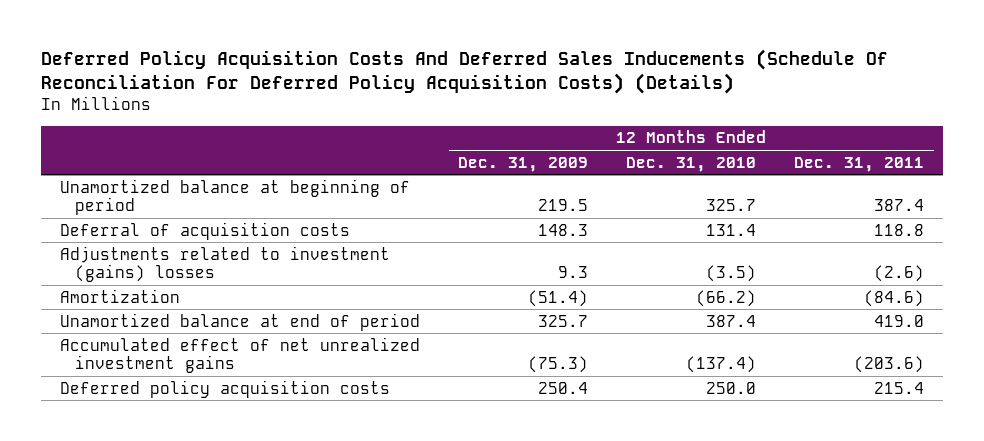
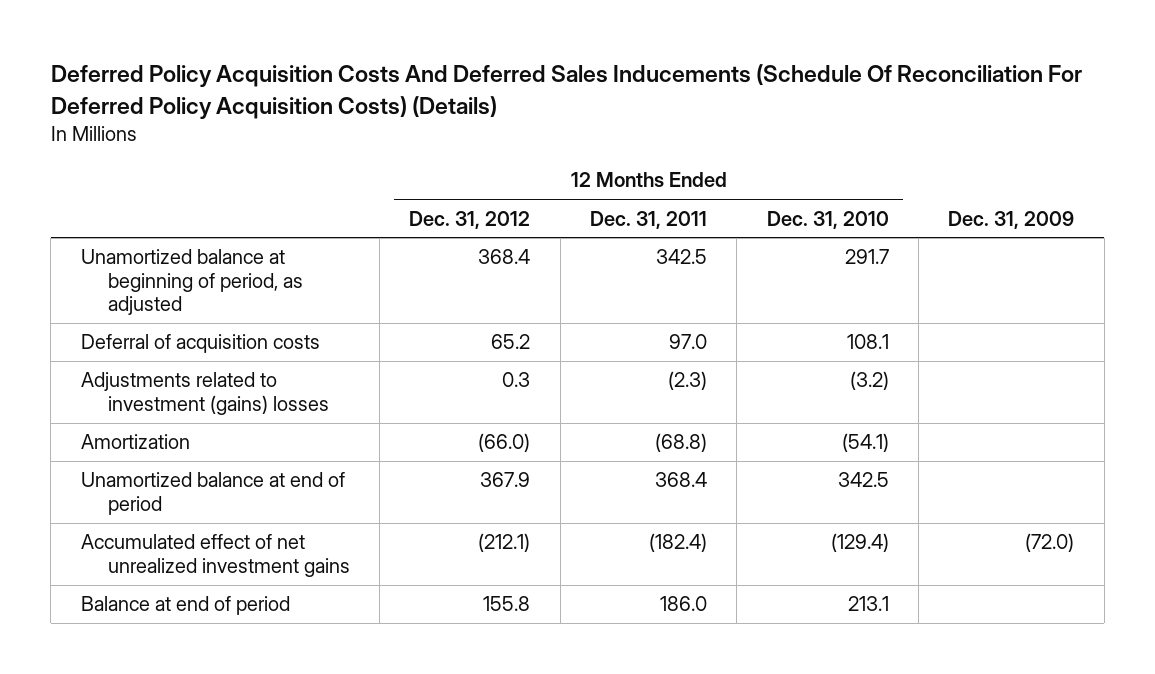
- | 12 Months Ended Dec. 31, 2009 | 12 Months Ended Dec. 31, 2010 | 12 Months Ended Dec. 31, 2011
+ | 12 Months Ended Dec. 31, 2012 | 12 Months Ended Dec. 31, 2011 | 12 Months Ended Dec. 31, 2010 | Dec. 31, 2009
- Unamortized balance at beginning of period | 219.5 | 325.7 | 387.4
- Deferral of acquisition costs | 148.3 | 131.4 | 118.8
- Adjustments related to investment (gains) losses | 9.3 | (3.5) | (2.6)
- Amortization | (51.4) | (66.2) | (84.6)
- Unamortized balance at end of period | 325.7 | 387.4 | 419.0
- Accumulated effect of net unrealized investment gains | (75.3) | (137.4) | (203.6)
- Deferred policy acquisition costs | 250.4 | 250.0 | 215.4
+ Unamortized balance at beginning of period, as adjusted | 368.4 | 342.5 | 291.7 |
+ Deferral of acquisition costs | 65.2 | 97.0 | 108.1 |
+ Adjustments related to investment (gains) losses | 0.3 | (2.3) | (3.2) |
+ Amortization | (66.0) | (68.8) | (54.1) |
+ Unamortized balance at end of period | 367.9 | 368.4 | 342.5 |
+ Accumulated effect of net unrealized investment gains | (212.1) | (182.4) | (129.4) | (72.0)
+ Balance at end of period | 155.8 | 186.0 | 213.1 |

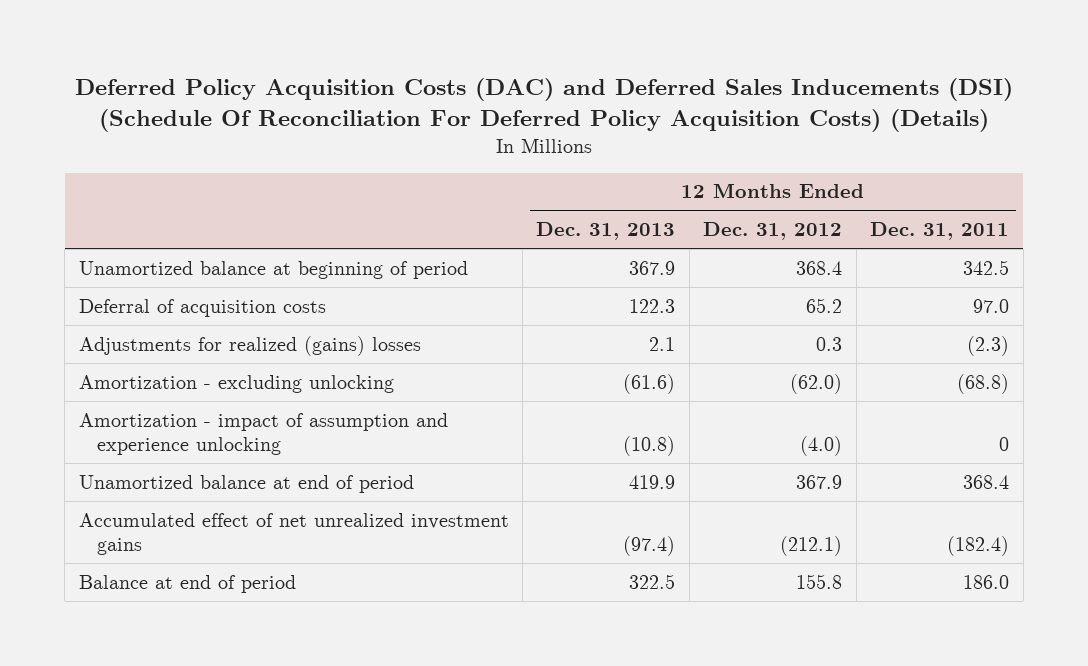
- Deferred Policy Acquisition Costs And Deferred Sales Inducements (Schedule Of Reconciliation For Deferred Policy Acquisition Costs) (Details)
+ Deferred Policy Acquisition Costs (DAC) and Deferred Sales Inducements (DSI) (Schedule Of Reconciliation For Deferred Policy Acquisition Costs) (Details)
- | 12 Months Ended Dec. 31, 2012 | 12 Months Ended Dec. 31, 2011 | 12 Months Ended Dec. 31, 2010 | Dec. 31, 2009
+ | 12 Months Ended Dec. 31, 2013 | 12 Months Ended Dec. 31, 2012 | 12 Months Ended Dec. 31, 2011
- Unamortized balance at beginning of period, as adjusted | 368.4 | 342.5 | 291.7 |
+ Unamortized balance at beginning of period | 367.9 | 368.4 | 342.5
- Adjustments related to investment (gains) losses | 0.3 | (2.3) | (3.2) |
- Amortization | (66.0) | (68.8) | (54.1) |
+ Adjustments for realized (gains) losses | 2.1 | 0.3 | (2.3)
+ Amortization - excluding unlocking | (61.6) | (62.0) | (68.8)
+ Amortization - impact of assumption and experience unlocking | (10.8) | (4.0) | 0

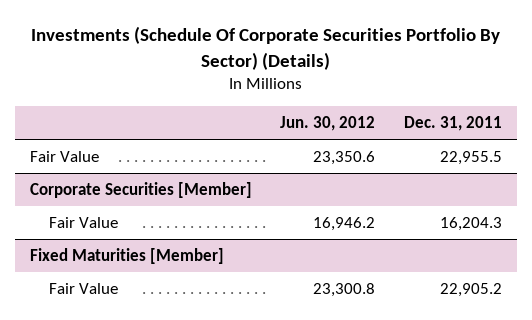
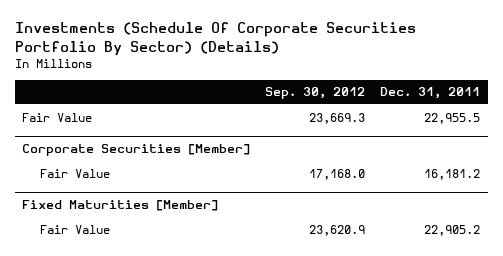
- | Jun. 30, 2012 | Dec. 31, 2011
+ | Sep. 30, 2012 | Dec. 31, 2011
@ Corporate Securities [Member]
- Fair Value | 16,946.2 | 16,204.3
+ Fair Value | 17,168.0 | 16,181.2

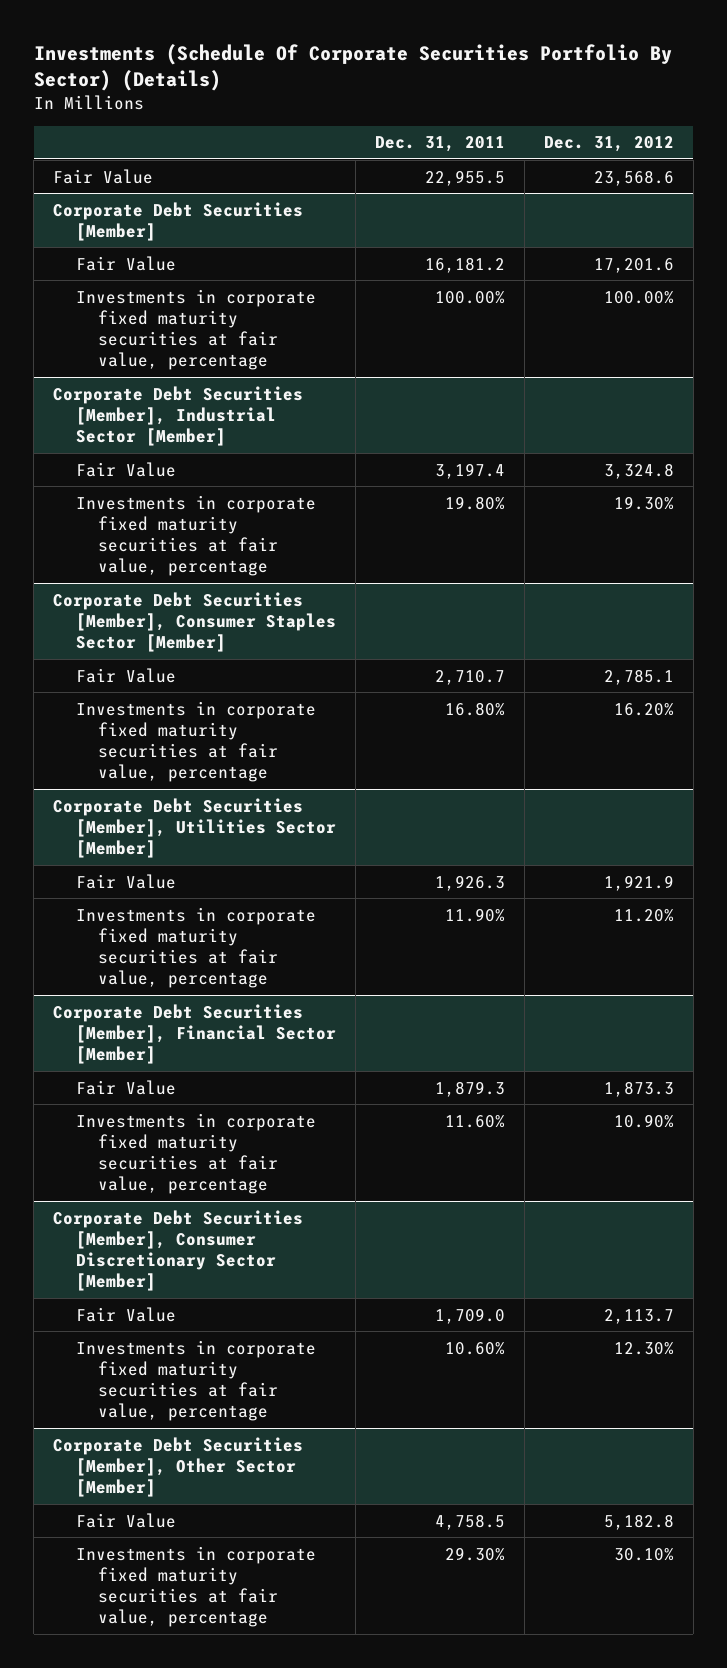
- | Sep. 30, 2012 | Dec. 31, 2011
+ | Dec. 31, 2011 | Dec. 31, 2012
- Corporate Securities [Member]
+ Corporate Debt Securities [Member]
- Fixed Maturities [Member]
- Fair Value | 23,620.9 | 22,905.2
+ Investments in corporate fixed maturity securities at fair value, percentage | 100.00% | 100.00%
+ Corporate Debt Securities [Member], Industrial Sector [Member]
+ Fair Value | 3,197.4 | 3,324.8
+ Investments in corporate fixed maturity securities at fair value, percentage | 19.80% | 19.30%
+ Corporate Debt Securities [Member], Consumer Staples Sector [Member]
+ Fair Value | 2,710.7 | 2,785.1
+ Investments in corporate fixed maturity securities at fair value, percentage | 16.80% | 16.20%
+ Corporate Debt Securities [Member], Utilities Sector [Member]
+ Fair Value | 1,926.3 | 1,921.9
+ Investments in corporate fixed maturity securities at fair value, percentage | 11.90% | 11.20%
+ Corporate Debt Securities [Member], Financial Sector [Member]
+ Fair Value | 1,879.3 | 1,873.3
+ Investments in corporate fixed maturity securities at fair value, percentage | 11.60% | 10.90%
+ Corporate Debt Securities [Member], Consumer Discretionary Sector [Member]
+ Fair Value | 1,709.0 | 2,113.7
+ Investments in corporate fixed maturity securities at fair value, percentage | 10.60% | 12.30%
+ Corporate Debt Securities [Member], Other Sector [Member]
+ Fair Value | 4,758.5 | 5,182.8
+ Investments in corporate fixed maturity securities at fair value, percentage | 29.30% | 30.10%

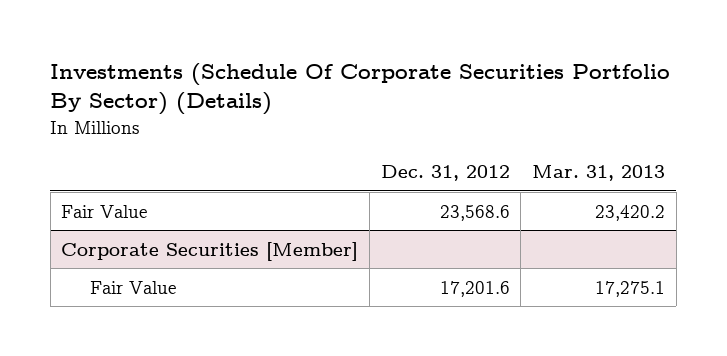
- | Dec. 31, 2011 | Dec. 31, 2012
+ | Dec. 31, 2012 | Mar. 31, 2013
- Corporate Debt Securities [Member]
+ Corporate Securities [Member]
- Investments in corporate fixed maturity securities at fair value, percentage | 100.00% | 100.00%
- Corporate Debt Securities [Member], Industrial Sector [Member]
- Fair Value | 3,197.4 | 3,324.8
- Investments in corporate fixed maturity securities at fair value, percentage | 19.80% | 19.30%
- Corporate Debt Securities [Member], Consumer Staples Sector [Member]
- Fair Value | 2,710.7 | 2,785.1
- Investments in corporate fixed maturity securities at fair value, percentage | 16.80% | 16.20%
- Corporate Debt Securities [Member], Utilities Sector [Member]
- Fair Value | 1,926.3 | 1,921.9
- Investments in corporate fixed maturity securities at fair value, percentage | 11.90% | 11.20%
- Corporate Debt Securities [Member], Financial Sector [Member]
- Fair Value | 1,879.3 | 1,873.3
- Investments in corporate fixed maturity securities at fair value, percentage | 11.60% | 10.90%
- Corporate Debt Securities [Member], Consumer Discretionary Sector [Member]
- Fair Value | 1,709.0 | 2,113.7
- Investments in corporate fixed maturity securities at fair value, percentage | 10.60% | 12.30%
- Corporate Debt Securities [Member], Other Sector [Member]
- Fair Value | 4,758.5 | 5,182.8
- Investments in corporate fixed maturity securities at fair value, percentage | 29.30% | 30.10%

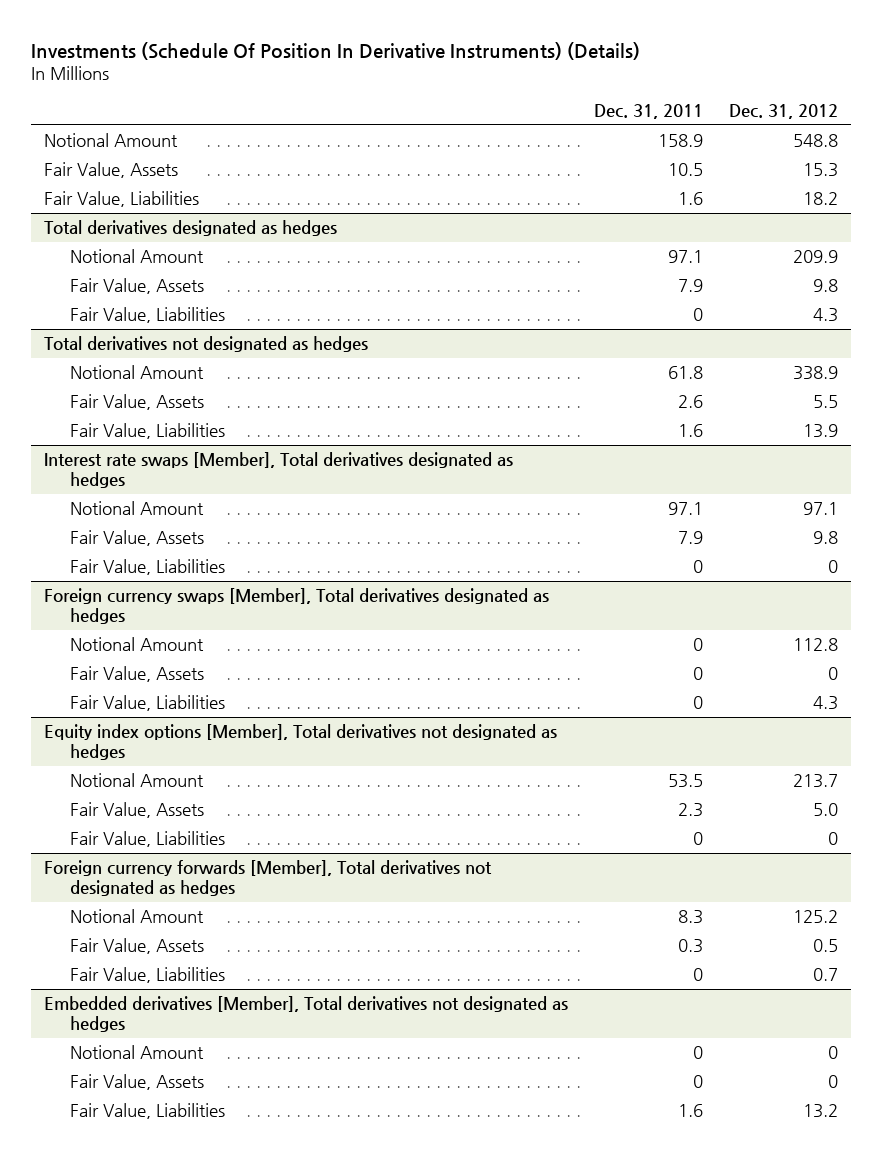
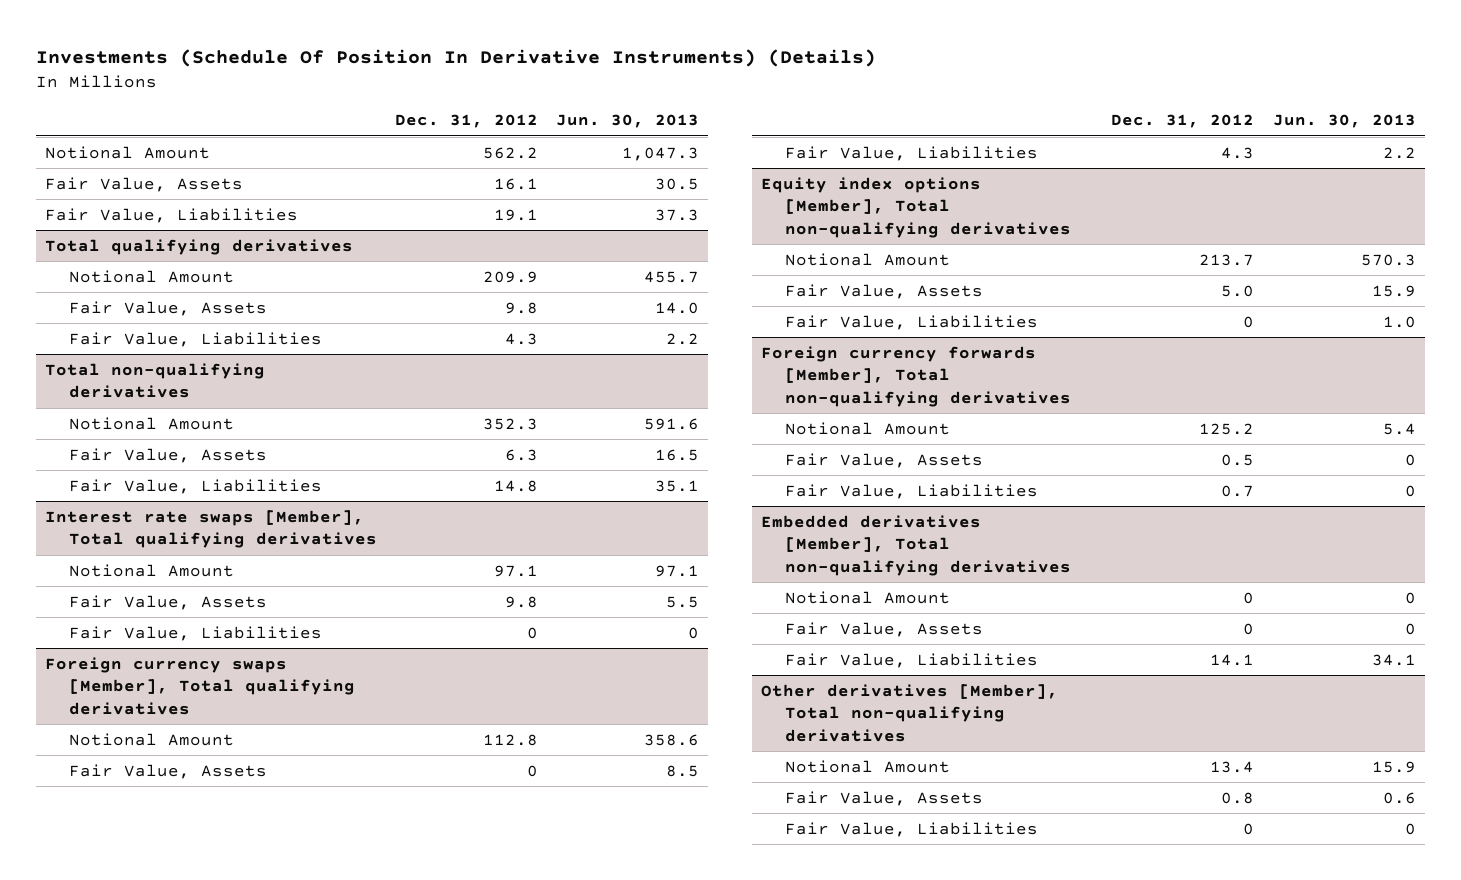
- | Dec. 31, 2011 | Dec. 31, 2012
+ | Dec. 31, 2012 | Jun. 30, 2013
- Notional Amount | 158.9 | 548.8
- Fair Value, Assets | 10.5 | 15.3
- Fair Value, Liabilities | 1.6 | 18.2
- Total derivatives designated as hedges
+ Notional Amount | 562.2 | 1,047.3
+ Fair Value, Assets | 16.1 | 30.5
+ Fair Value, Liabilities | 19.1 | 37.3
+ Total qualifying derivatives
- Total derivatives not designated as hedges
- Notional Amount | 61.8 | 338.9
- Fair Value, Assets | 2.6 | 5.5
- Fair Value, Liabilities | 1.6 | 13.9
- Interest rate swaps [Member], Total derivatives designated as hedges
+ Total non-qualifying derivatives
+ Notional Amount | 352.3 | 591.6
+ Fair Value, Assets | 6.3 | 16.5
+ Fair Value, Liabilities | 14.8 | 35.1
+ Interest rate swaps [Member], Total qualifying derivatives
- Foreign currency swaps [Member], Total derivatives designated as hedges
+ Foreign currency swaps [Member], Total qualifying derivatives
- Equity index options [Member], Total derivatives not designated as hedges
+ Equity index options [Member], Total non-qualifying derivatives
- Foreign currency forwards [Member], Total derivatives not designated as hedges
+ Foreign currency forwards [Member], Total non-qualifying derivatives
- Embedded derivatives [Member], Total derivatives not designated as hedges
+ Embedded derivatives [Member], Total non-qualifying derivatives
- Fair Value, Liabilities | 1.6 | 13.2
+ Fair Value, Liabilities | 14.1 | 34.1
+ Other derivatives [Member], Total non-qualifying derivatives
+ Notional Amount | 13.4 | 15.9
+ Fair Value, Assets | 0.8 | 0.6
+ Fair Value, Liabilities | 0 | 0

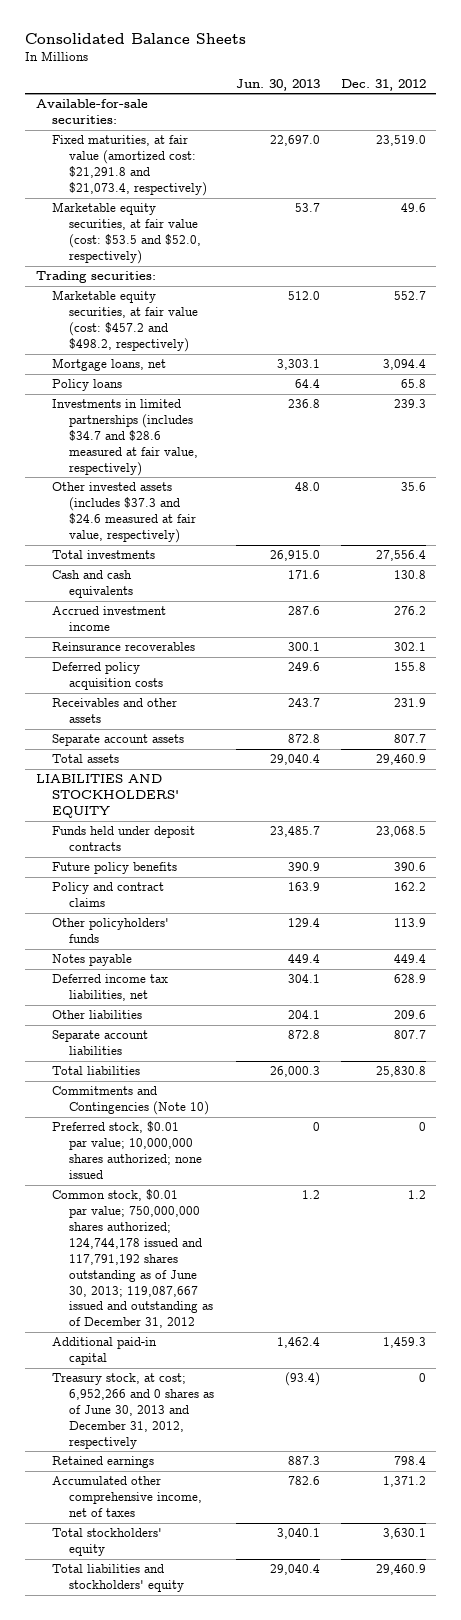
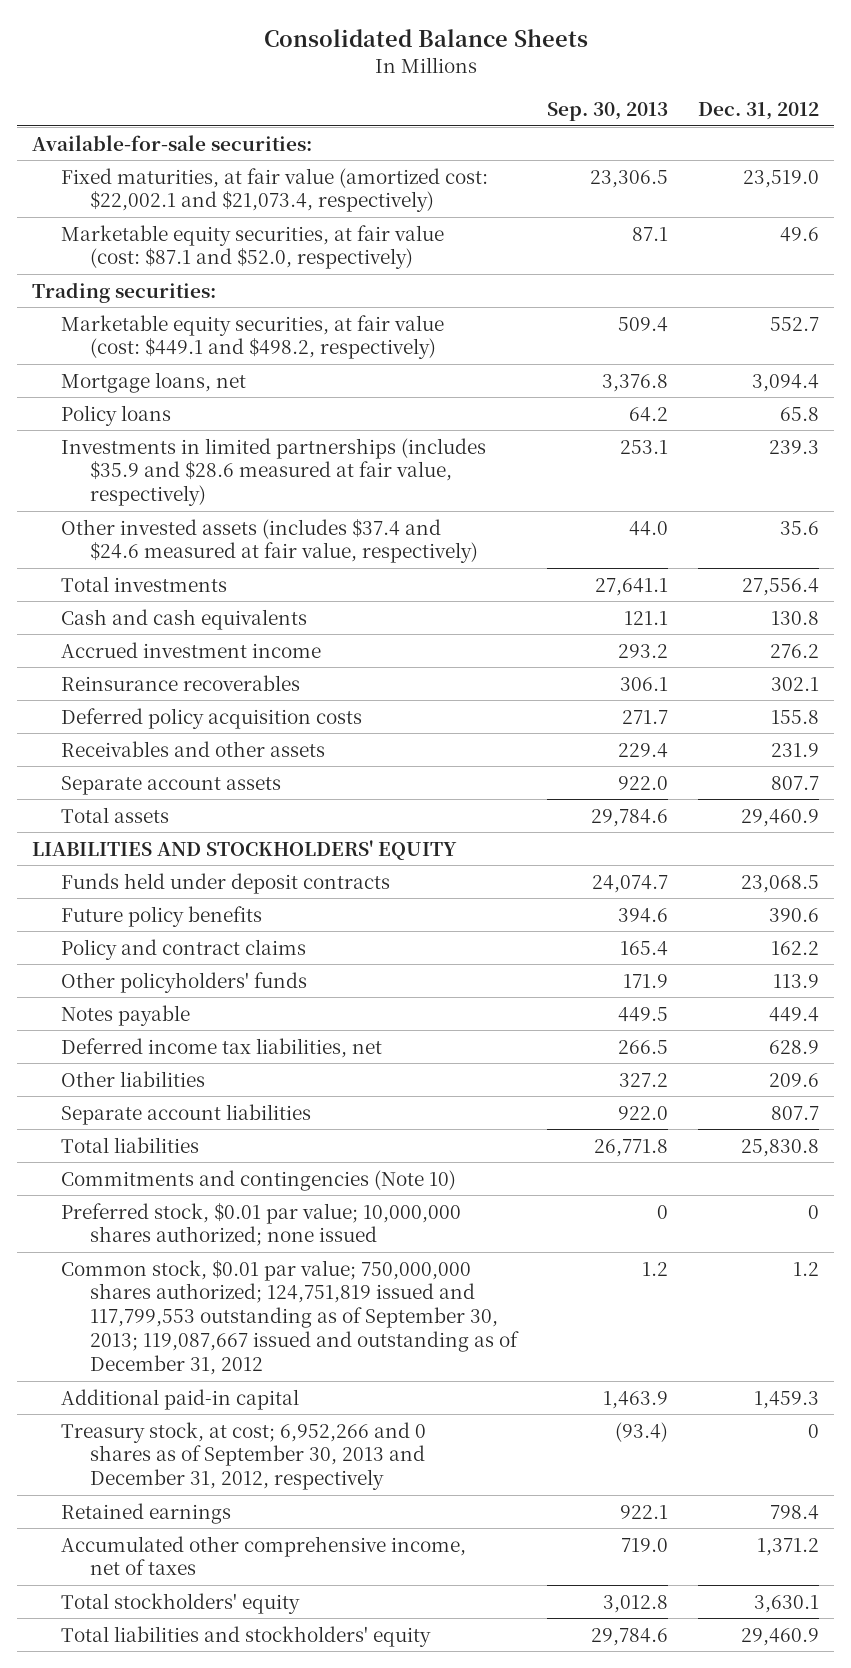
- | Jun. 30, 2013 | Dec. 31, 2012
+ | Sep. 30, 2013 | Dec. 31, 2012
- Fixed maturities, at fair value (amortized cost: $21,291.8 and $21,073.4, respectively) | 22,697.0 | 23,519.0
- Marketable equity securities, at fair value (cost: $53.5 and $52.0, respectively) | 53.7 | 49.6
+ Fixed maturities, at fair value (amortized cost: $22,002.1 and $21,073.4, respectively) | 23,306.5 | 23,519.0
+ Marketable equity securities, at fair value (cost: $87.1 and $52.0, respectively) | 87.1 | 49.6
- Marketable equity securities, at fair value (cost: $457.2 and $498.2, respectively) | 512.0 | 552.7
+ Marketable equity securities, at fair value (cost: $449.1 and $498.2, respectively) | 509.4 | 552.7
- Investments in limited partnerships (includes $34.7 and $28.6 measured at fair value, respectively) | 236.8 | 239.3
- Other invested assets (includes $37.3 and $24.6 measured at fair value, respectively) | 48.0 | 35.6
+ Investments in limited partnerships (includes $35.9 and $28.6 measured at fair value, respectively) | 253.1 | 239.3
+ Other invested assets (includes $37.4 and $24.6 measured at fair value, respectively) | 44.0 | 35.6
- Commitments and Contingencies (Note 10)
+ Commitments and contingencies (Note 10)
- Common stock, $0.01 par value; 750,000,000 shares authorized; 124,744,178 issued and 117,791,192 shares outstanding as of June 30, 2013; 119,087,667 issued and outstanding as of December 31, 2012 | 1.2 | 1.2
+ Common stock, $0.01 par value; 750,000,000 shares authorized; 124,751,819 issued and 117,799,553 outstanding as of September 30, 2013; 119,087,667 issued and outstanding as of December 31, 2012 | 1.2 | 1.2
- Treasury stock, at cost; 6,952,266 and 0 shares as of June 30, 2013 and December 31, 2012, respectively | (93.4) | 0
+ Treasury stock, at cost; 6,952,266 and 0 shares as of September 30, 2013 and December 31, 2012, respectively | (93.4) | 0

